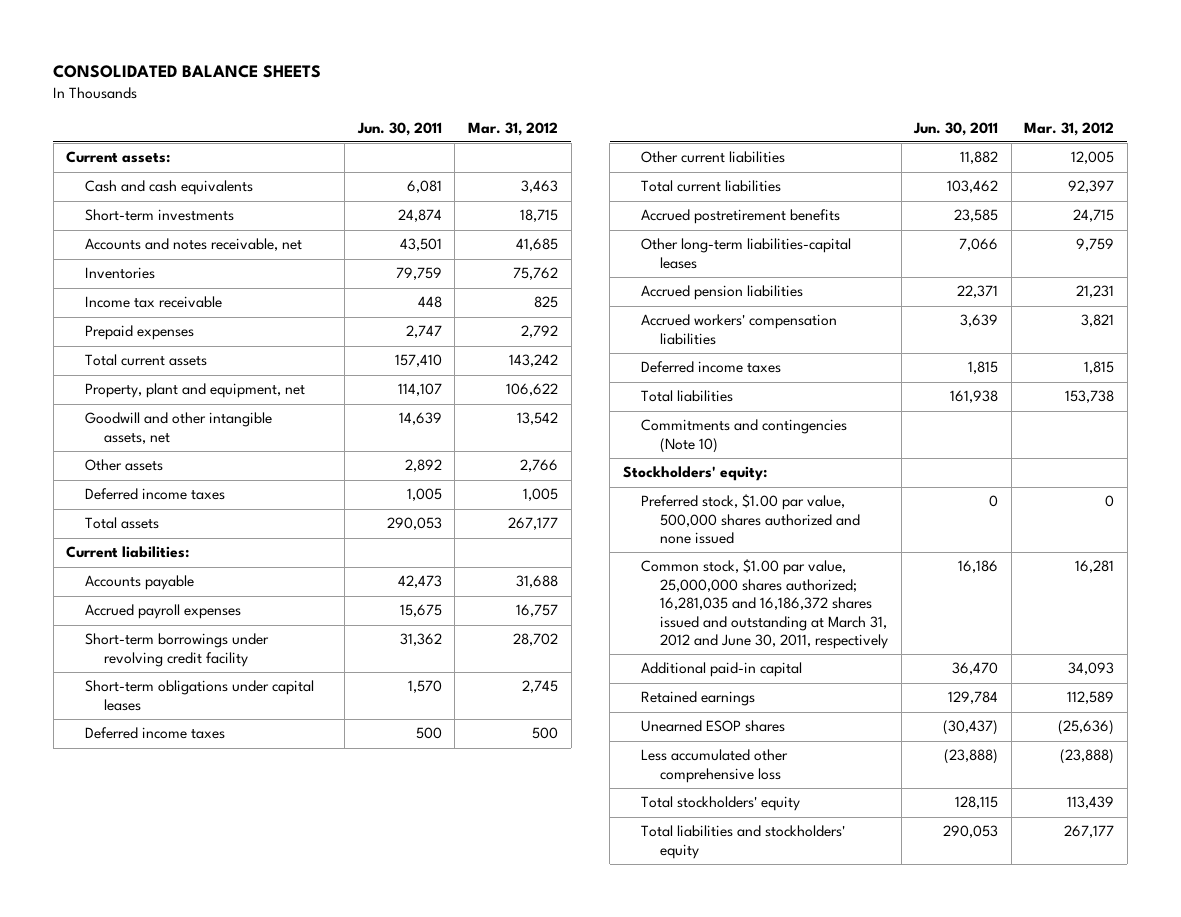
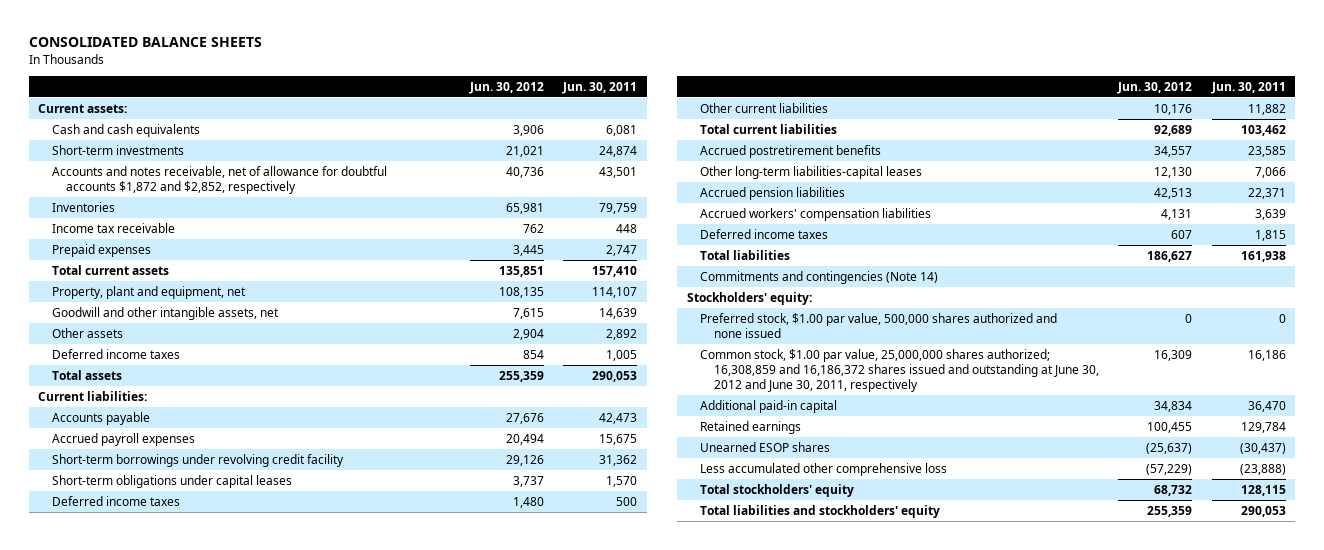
- | Jun. 30, 2011 | Mar. 31, 2012
+ | Jun. 30, 2012 | Jun. 30, 2011
- Accounts and notes receivable, net | 43,501 | 41,685
+ Accounts and notes receivable, net of allowance for doubtful accounts $1,872 and $2,852, respectively | 40,736 | 43,501
- Commitments and contingencies (Note 10)
+ Commitments and contingencies (Note 14)
- Common stock, $1.00 par value, 25,000,000 shares authorized; 16,281,035 and 16,186,372 shares issued and outstanding at March 31, 2012 and June 30, 2011, respectively | 16,186 | 16,281
+ Common stock, $1.00 par value, 25,000,000 shares authorized; 16,308,859 and 16,186,372 shares issued and outstanding at June 30, 2012 and June 30, 2011, respectively | 16,309 | 16,186

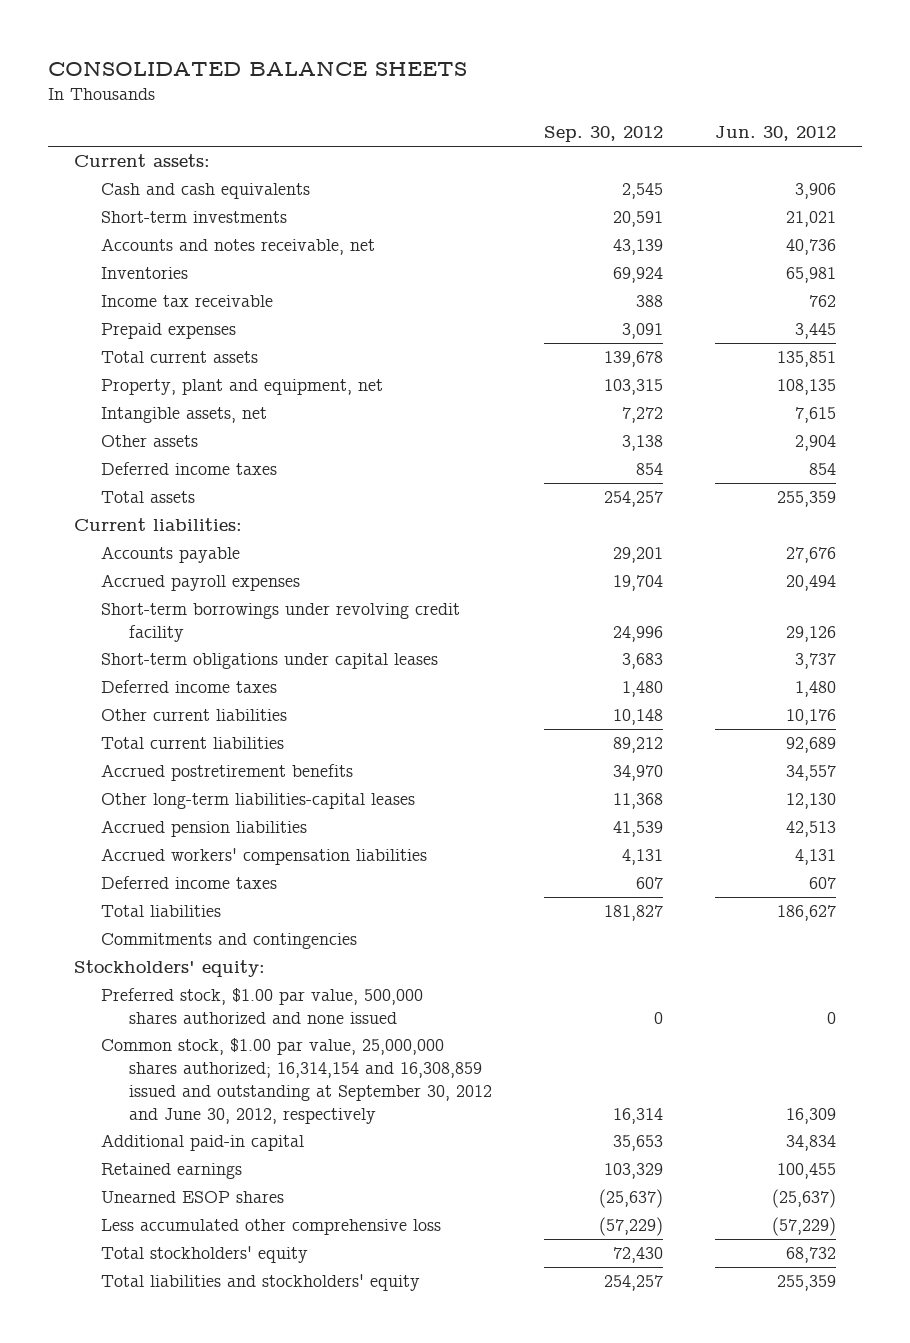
- | Jun. 30, 2012 | Jun. 30, 2011
+ | Sep. 30, 2012 | Jun. 30, 2012
- Accounts and notes receivable, net of allowance for doubtful accounts $1,872 and $2,852, respectively | 40,736 | 43,501
+ Accounts and notes receivable, net | 43,139 | 40,736
- Goodwill and other intangible assets, net | 7,615 | 14,639
+ Intangible assets, net | 7,272 | 7,615
- Commitments and contingencies (Note 14)
+ Commitments and contingencies
- Common stock, $1.00 par value, 25,000,000 shares authorized; 16,308,859 and 16,186,372 shares issued and outstanding at June 30, 2012 and June 30, 2011, respectively | 16,309 | 16,186
+ Common stock, $1.00 par value, 25,000,000 shares authorized; 16,314,154 and 16,308,859 issued and outstanding at September 30, 2012 and June 30, 2012, respectively | 16,314 | 16,309

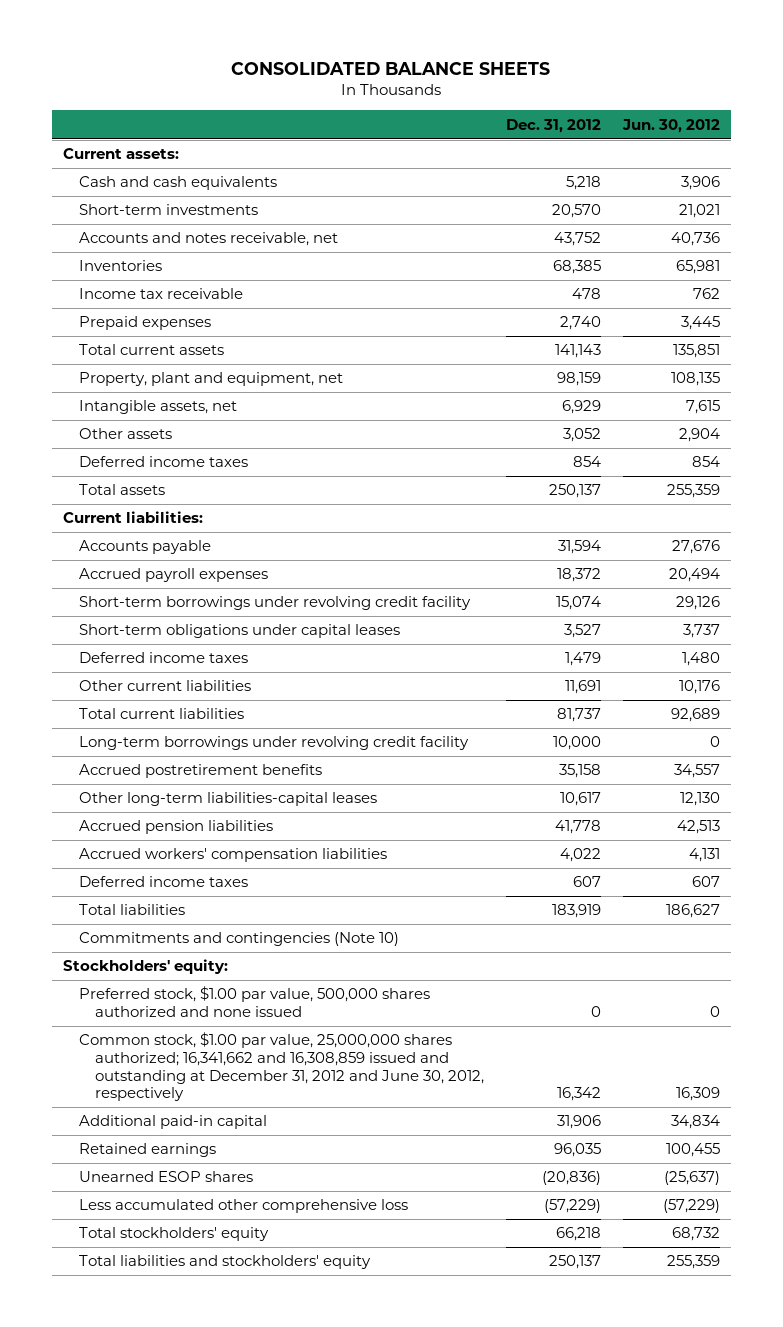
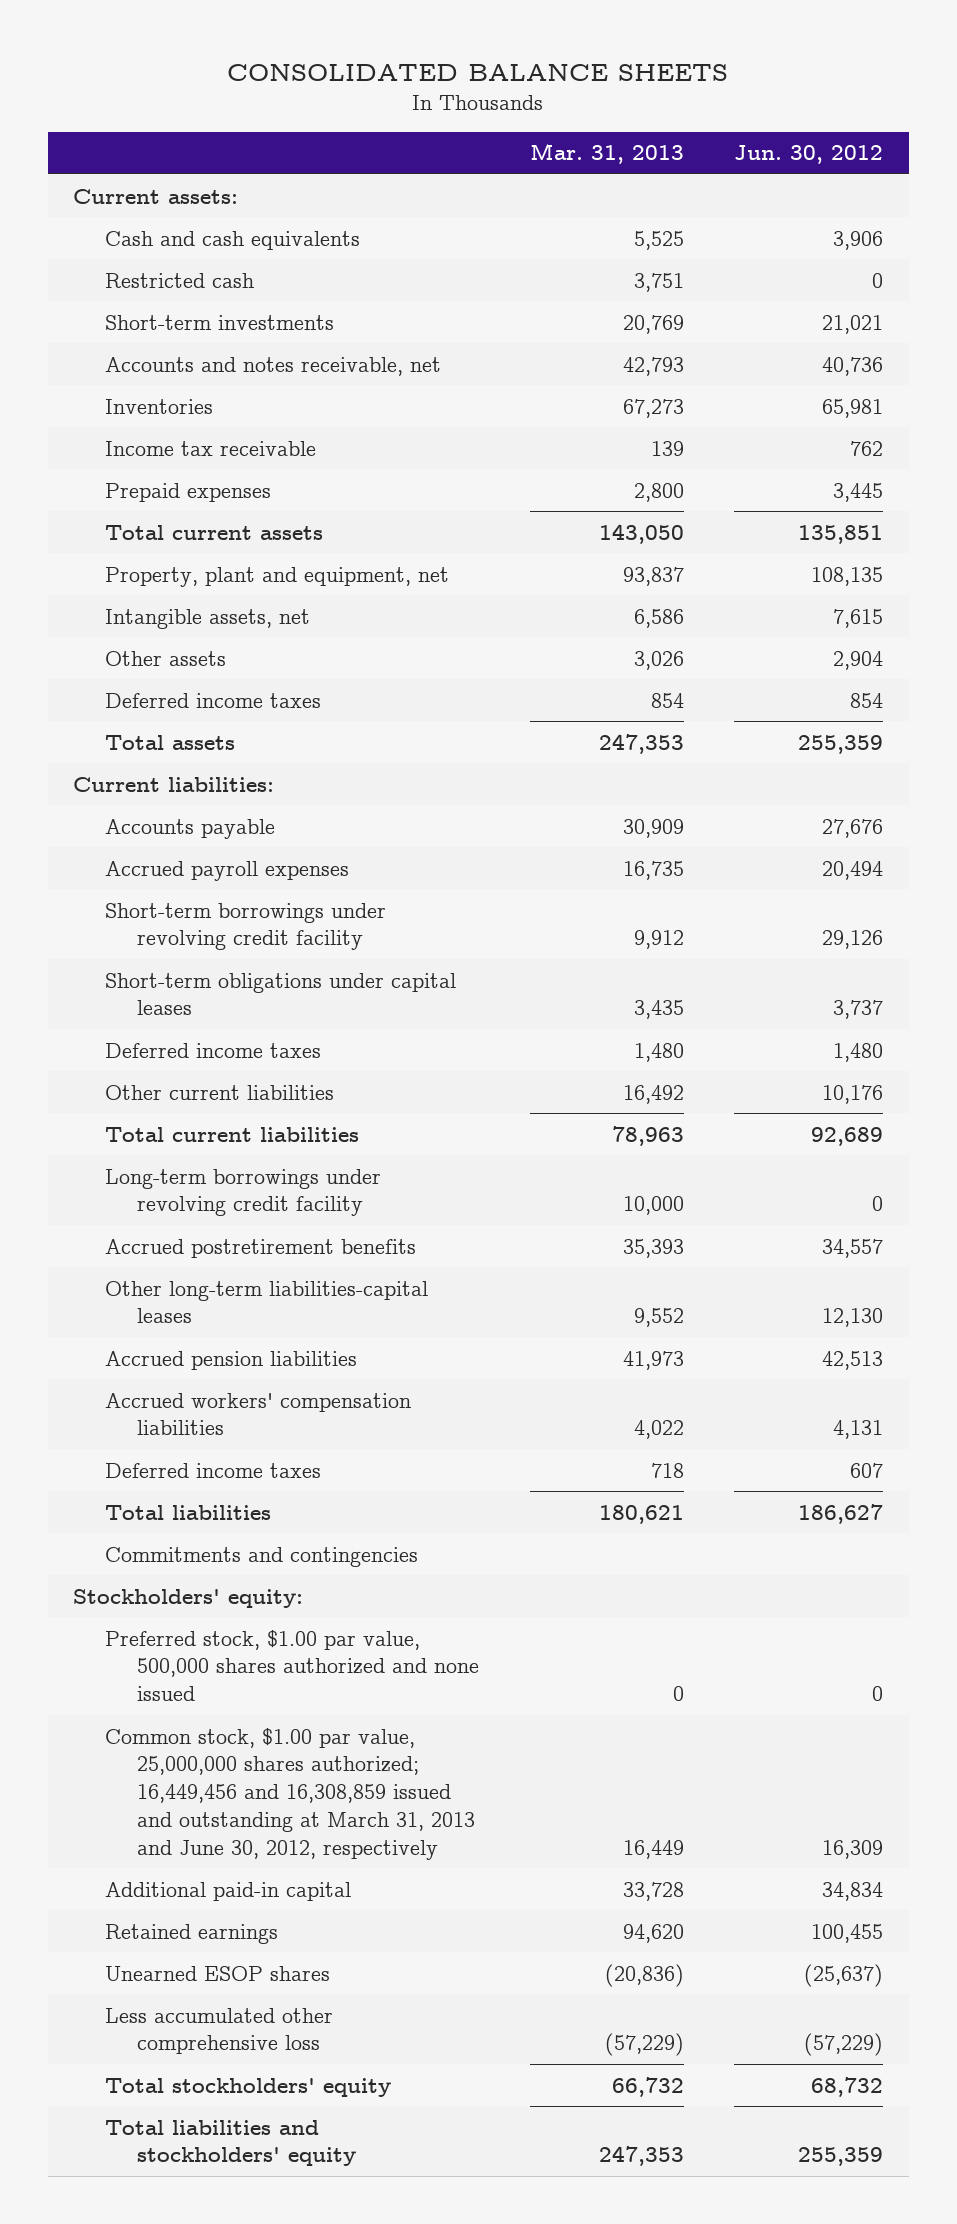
- | Dec. 31, 2012 | Jun. 30, 2012
+ | Mar. 31, 2013 | Jun. 30, 2012
+ Restricted cash | 3,751 | 0
- Commitments and contingencies (Note 10)
+ Commitments and contingencies
- Common stock, $1.00 par value, 25,000,000 shares authorized; 16,341,662 and 16,308,859 issued and outstanding at December 31, 2012 and June 30, 2012, respectively | 16,342 | 16,309
+ Common stock, $1.00 par value, 25,000,000 shares authorized; 16,449,456 and 16,308,859 issued and outstanding at March 31, 2013 and June 30, 2012, respectively | 16,449 | 16,309

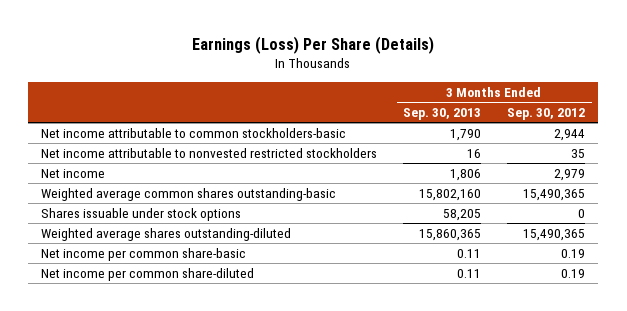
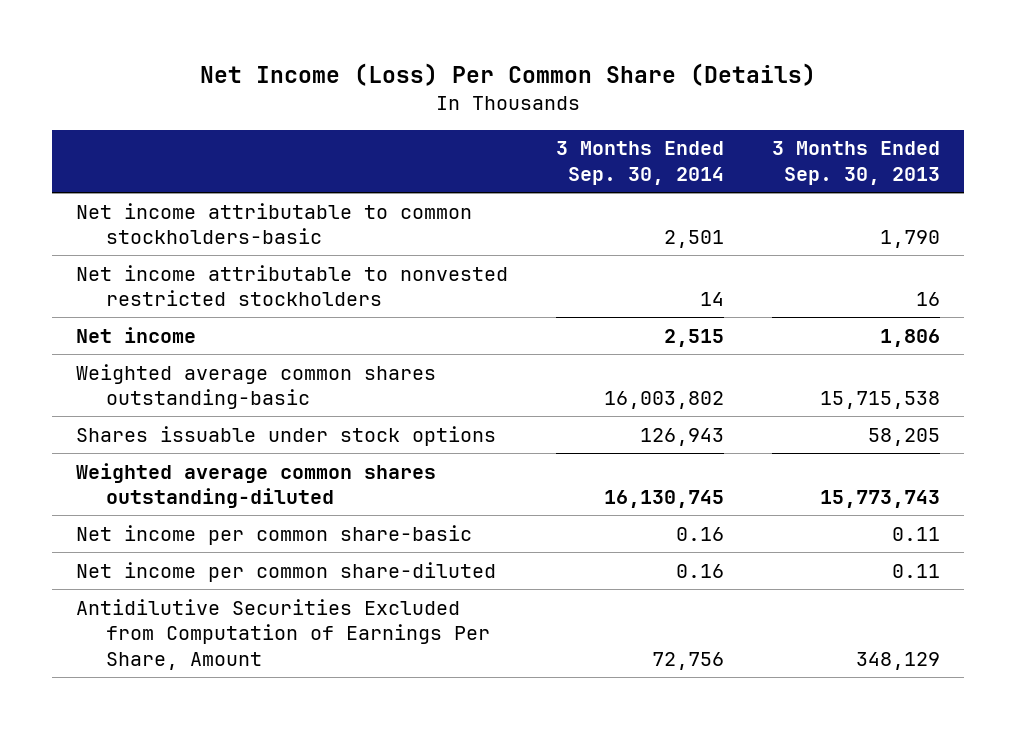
- Earnings (Loss) Per Share (Details)
+ Net Income (Loss) Per Common Share (Details)
- | 3 Months Ended Sep. 30, 2013 | 3 Months Ended Sep. 30, 2012
+ | 3 Months Ended Sep. 30, 2014 | 3 Months Ended Sep. 30, 2013
- Weighted average common shares outstanding-basic | 15,802,160 | 15,490,365
+ Weighted average common shares outstanding-basic | 16,003,802 | 15,715,538
- Weighted average shares outstanding-diluted | 15,860,365 | 15,490,365
+ Weighted average common shares outstanding-diluted | 16,130,745 | 15,773,743
+ Antidilutive Securities Excluded from Computation of Earnings Per Share, Amount | 72,756 | 348,129

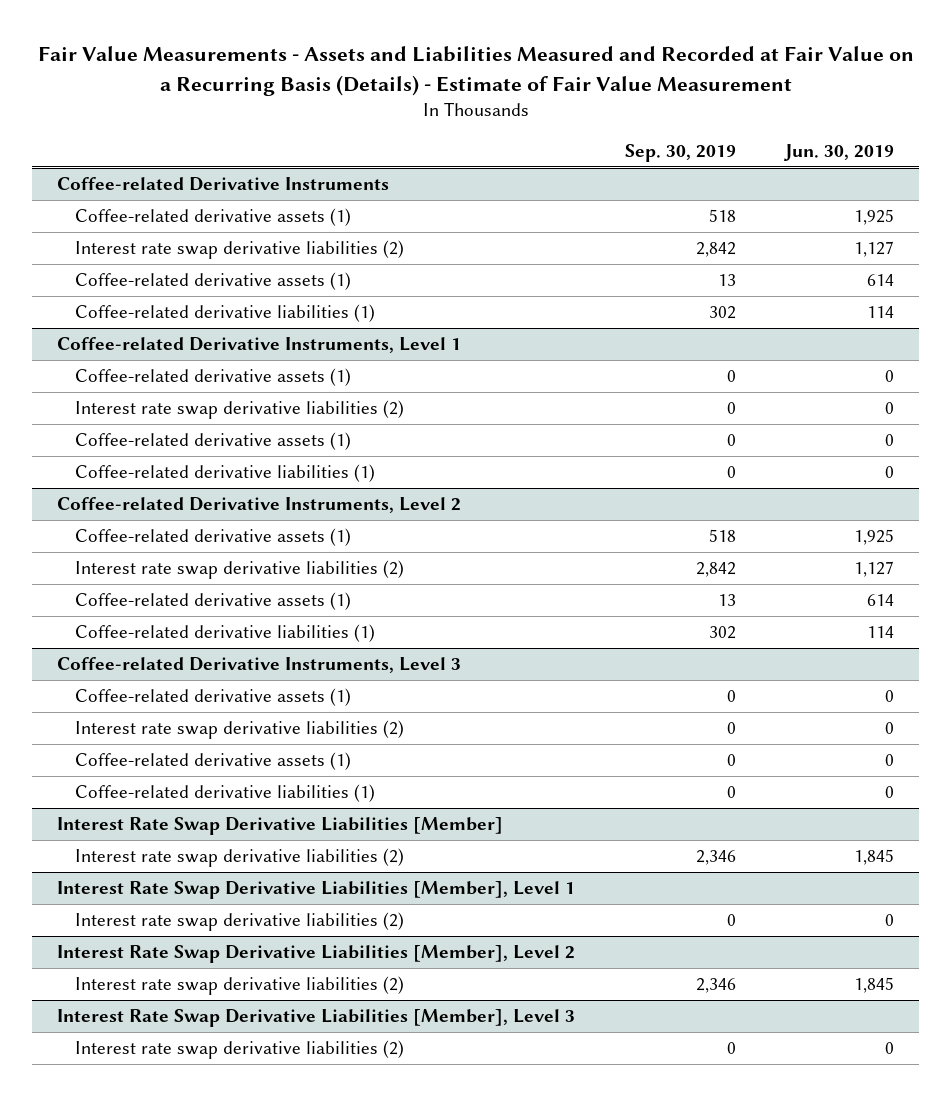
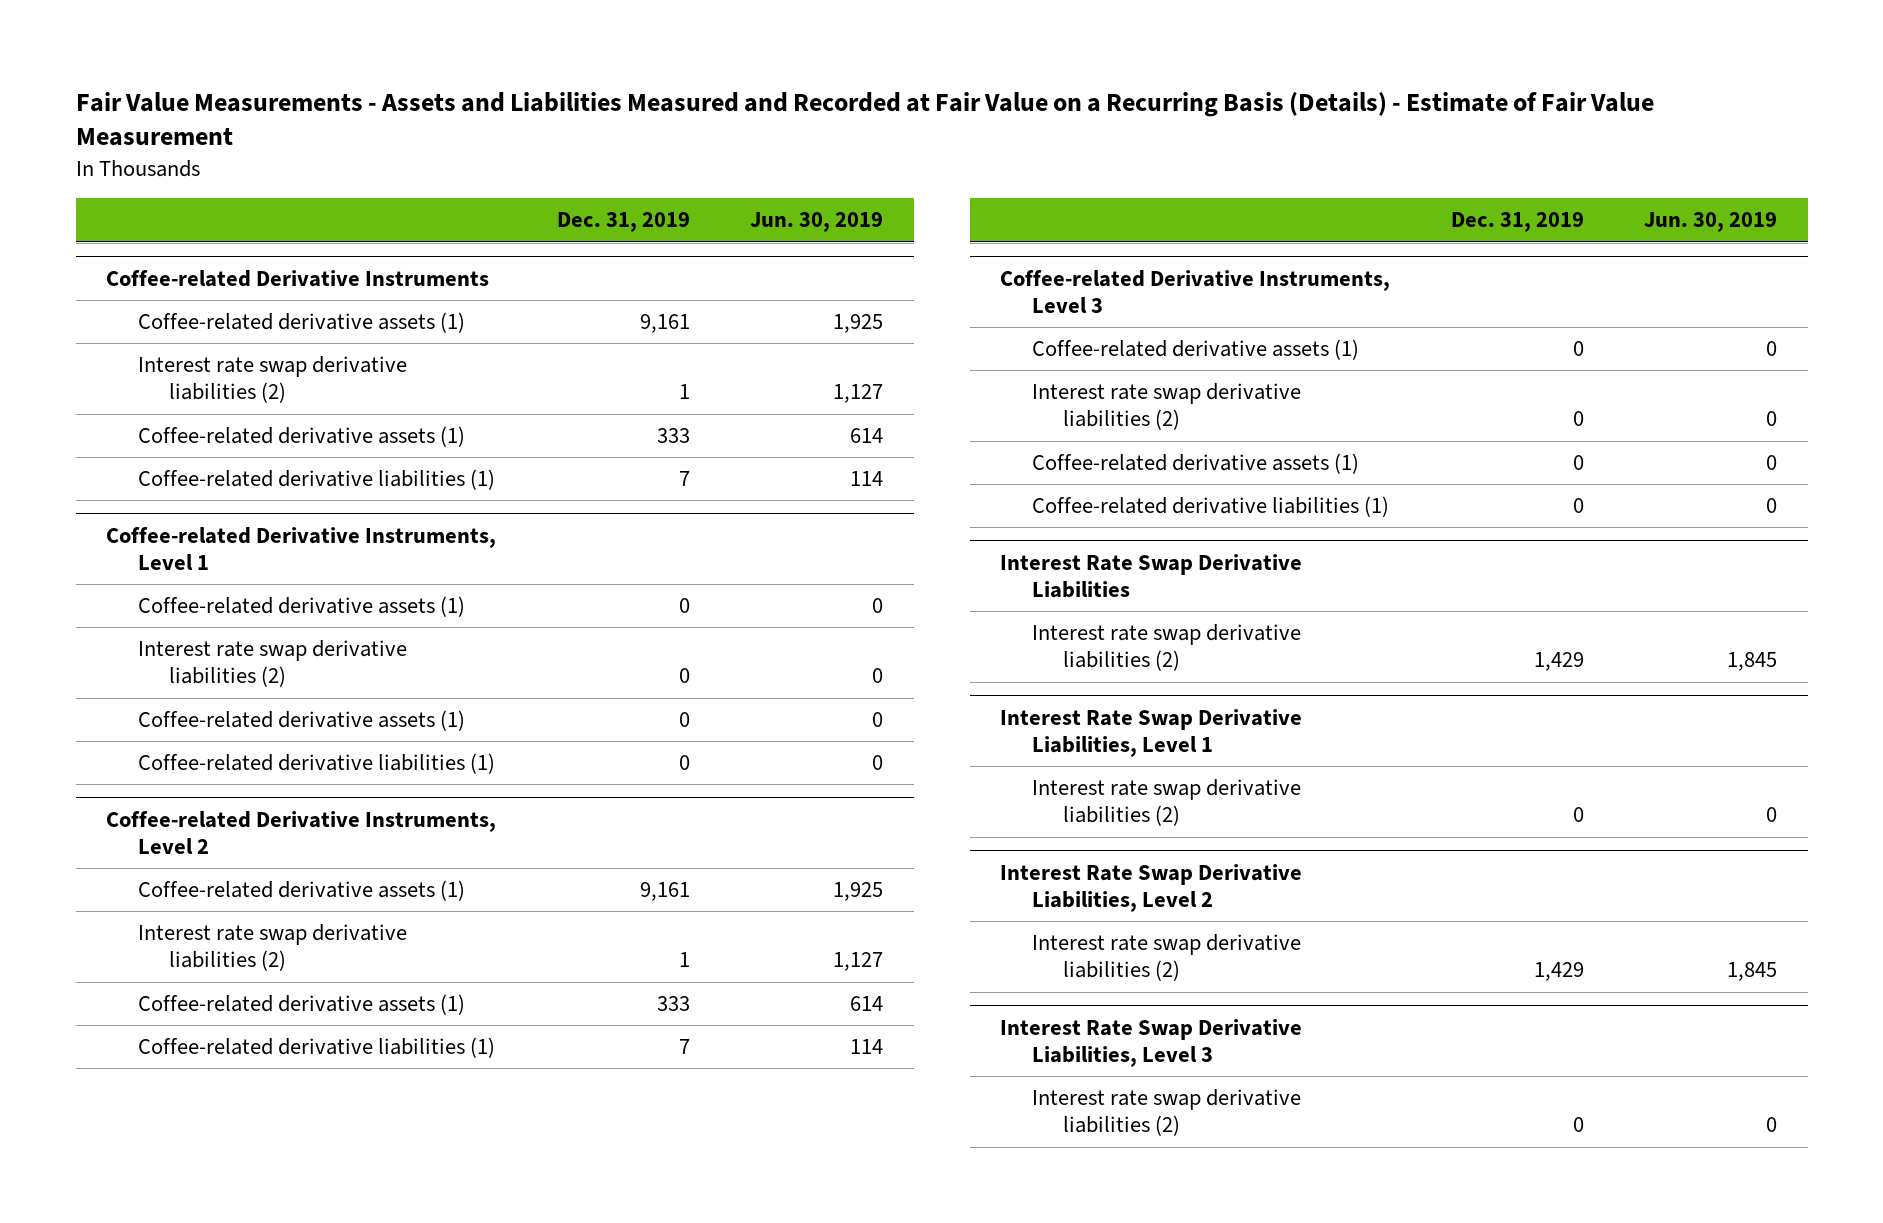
- | Sep. 30, 2019 | Jun. 30, 2019
+ | Dec. 31, 2019 | Jun. 30, 2019
- Interest Rate Swap Derivative Liabilities [Member]
+ Interest Rate Swap Derivative Liabilities
- Interest Rate Swap Derivative Liabilities [Member], Level 1
+ Interest Rate Swap Derivative Liabilities, Level 1
- Interest Rate Swap Derivative Liabilities [Member], Level 2
+ Interest Rate Swap Derivative Liabilities, Level 2
- Interest Rate Swap Derivative Liabilities [Member], Level 3
+ Interest Rate Swap Derivative Liabilities, Level 3

